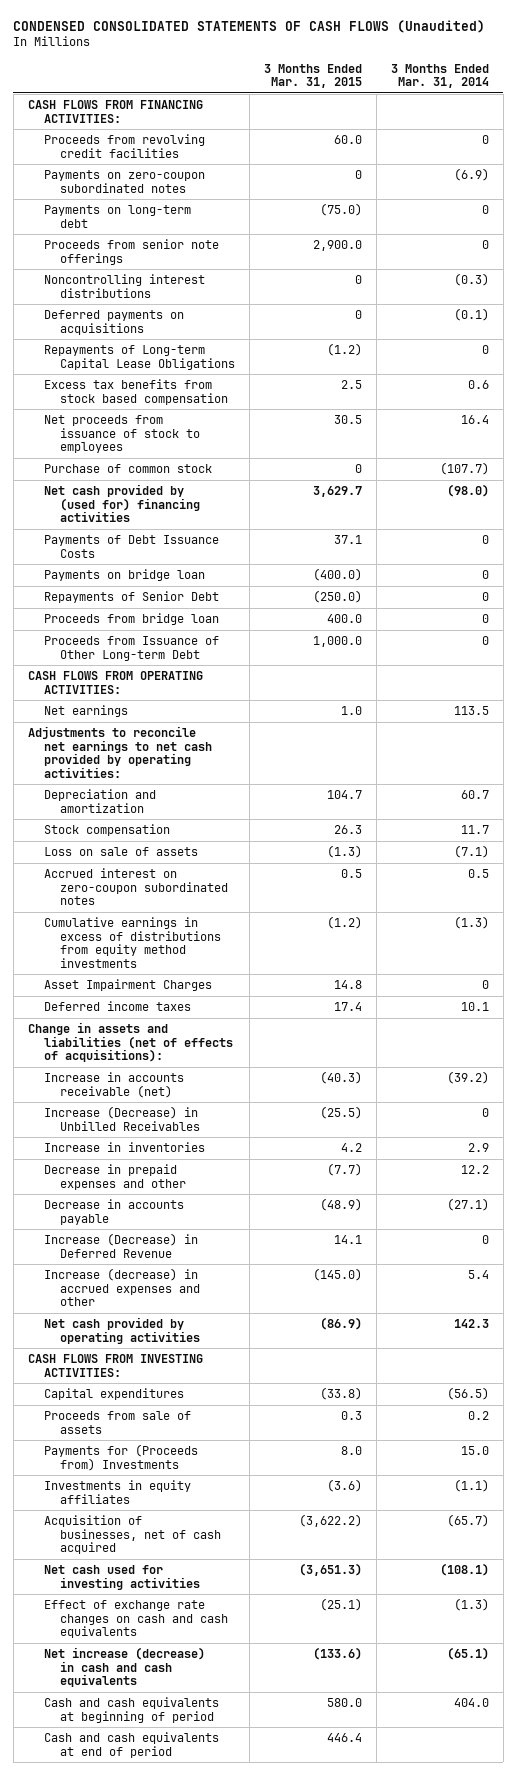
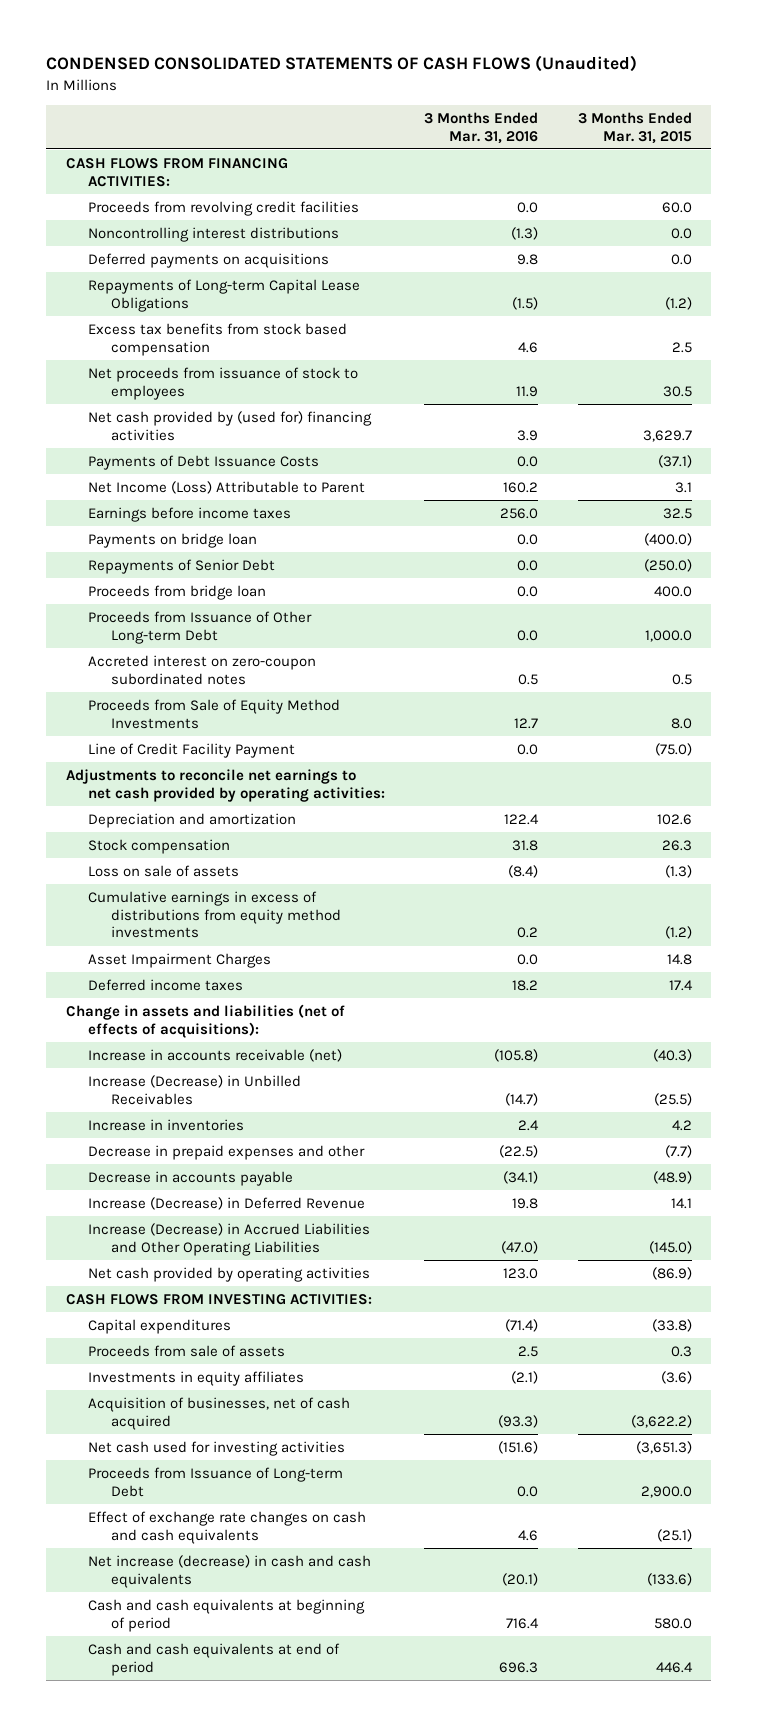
- | 3 Months Ended Mar. 31, 2015 | 3 Months Ended Mar. 31, 2014
+ | 3 Months Ended Mar. 31, 2016 | 3 Months Ended Mar. 31, 2015
- Payments on zero-coupon subordinated notes | 0 | (6.9)
- Payments on long-term debt | (75.0) | 0
- Proceeds from senior note offerings | 2,900.0 | 0
- Noncontrolling interest distributions | 0 | (0.3)
- Deferred payments on acquisitions | 0 | (0.1)
+ Noncontrolling interest distributions | (1.3) | 0.0
+ Deferred payments on acquisitions | 9.8 | 0.0
- Purchase of common stock | 0 | (107.7)
- Payments of Debt Issuance Costs | 37.1 | 0
+ Payments of Debt Issuance Costs | 0.0 | (37.1)
+ Net Income (Loss) Attributable to Parent | 160.2 | 3.1
+ Earnings before income taxes | 256.0 | 32.5
- CASH FLOWS FROM OPERATING ACTIVITIES:
- Net earnings | 1.0 | 113.5
+ Accreted interest on zero-coupon subordinated notes | 0.5 | 0.5
+ Proceeds from Sale of Equity Method Investments | 12.7 | 8.0
+ Line of Credit Facility Payment | 0.0 | (75.0)
- Depreciation and amortization | 104.7 | 60.7
+ Depreciation and amortization | 122.4 | 102.6
- Accrued interest on zero-coupon subordinated notes | 0.5 | 0.5
- Increase (decrease) in accrued expenses and other | (145.0) | 5.4
+ Increase (Decrease) in Accrued Liabilities and Other Operating Liabilities | (47.0) | (145.0)
- Payments for (Proceeds from) Investments | 8.0 | 15.0
+ Proceeds from Issuance of Long-term Debt | 0.0 | 2,900.0

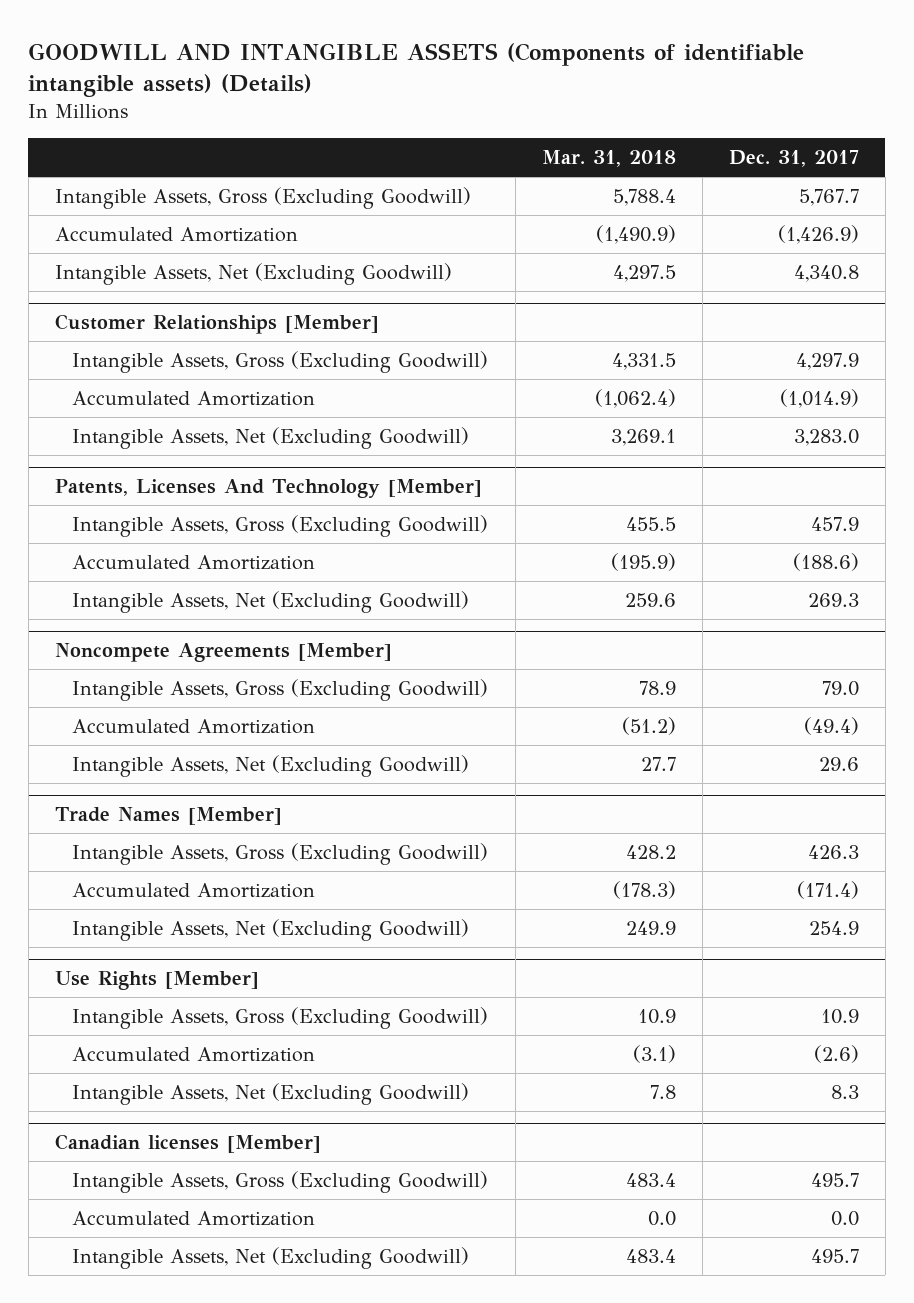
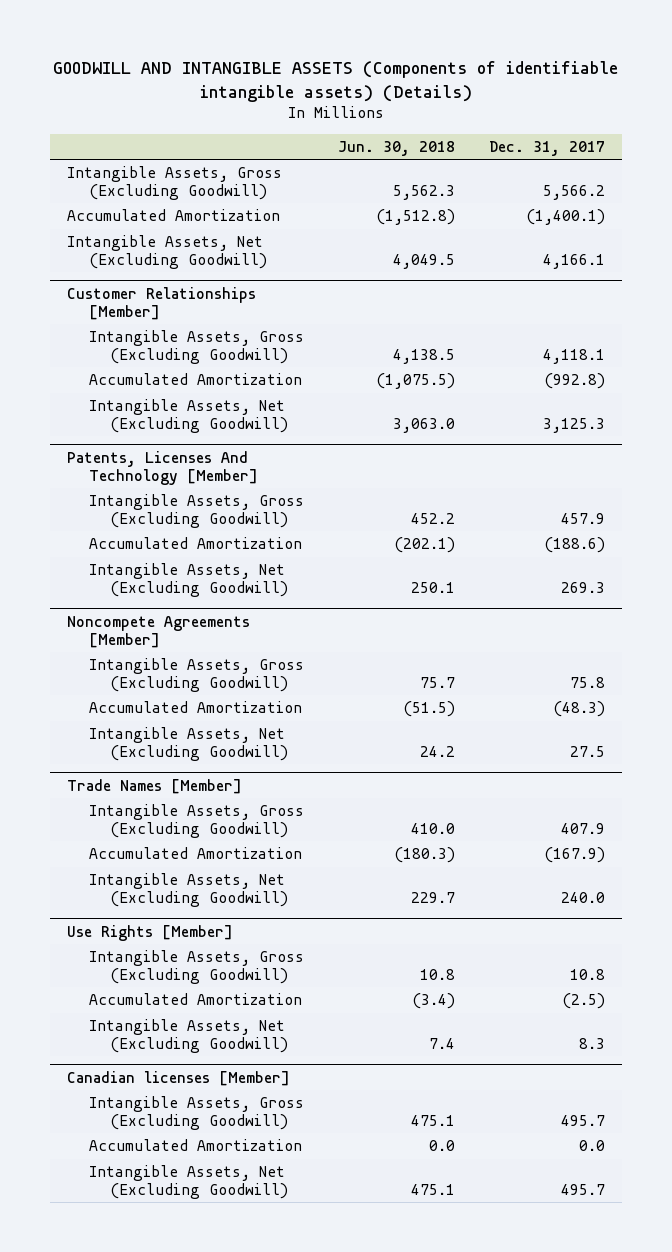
- | Mar. 31, 2018 | Dec. 31, 2017
+ | Jun. 30, 2018 | Dec. 31, 2017
- Intangible Assets, Gross (Excluding Goodwill) | 5,788.4 | 5,767.7
- Accumulated Amortization | (1,490.9) | (1,426.9)
- Intangible Assets, Net (Excluding Goodwill) | 4,297.5 | 4,340.8
+ Intangible Assets, Gross (Excluding Goodwill) | 5,562.3 | 5,566.2
+ Accumulated Amortization | (1,512.8) | (1,400.1)
+ Intangible Assets, Net (Excluding Goodwill) | 4,049.5 | 4,166.1
@ Customer Relationships [Member]
- Intangible Assets, Gross (Excluding Goodwill) | 4,331.5 | 4,297.9
- Accumulated Amortization | (1,062.4) | (1,014.9)
- Intangible Assets, Net (Excluding Goodwill) | 3,269.1 | 3,283.0
+ Intangible Assets, Gross (Excluding Goodwill) | 4,138.5 | 4,118.1
+ Accumulated Amortization | (1,075.5) | (992.8)
+ Intangible Assets, Net (Excluding Goodwill) | 3,063.0 | 3,125.3
@ Noncompete Agreements [Member]
- Intangible Assets, Gross (Excluding Goodwill) | 78.9 | 79.0
- Accumulated Amortization | (51.2) | (49.4)
- Intangible Assets, Net (Excluding Goodwill) | 27.7 | 29.6
+ Intangible Assets, Gross (Excluding Goodwill) | 75.7 | 75.8
+ Accumulated Amortization | (51.5) | (48.3)
+ Intangible Assets, Net (Excluding Goodwill) | 24.2 | 27.5
@ Trade Names [Member]
- Intangible Assets, Gross (Excluding Goodwill) | 428.2 | 426.3
- Accumulated Amortization | (178.3) | (171.4)
- Intangible Assets, Net (Excluding Goodwill) | 249.9 | 254.9
+ Intangible Assets, Gross (Excluding Goodwill) | 410.0 | 407.9
+ Accumulated Amortization | (180.3) | (167.9)
+ Intangible Assets, Net (Excluding Goodwill) | 229.7 | 240.0
@ Use Rights [Member]
- Intangible Assets, Gross (Excluding Goodwill) | 10.9 | 10.9
- Accumulated Amortization | (3.1) | (2.6)
+ Intangible Assets, Gross (Excluding Goodwill) | 10.8 | 10.8
+ Accumulated Amortization | (3.4) | (2.5)

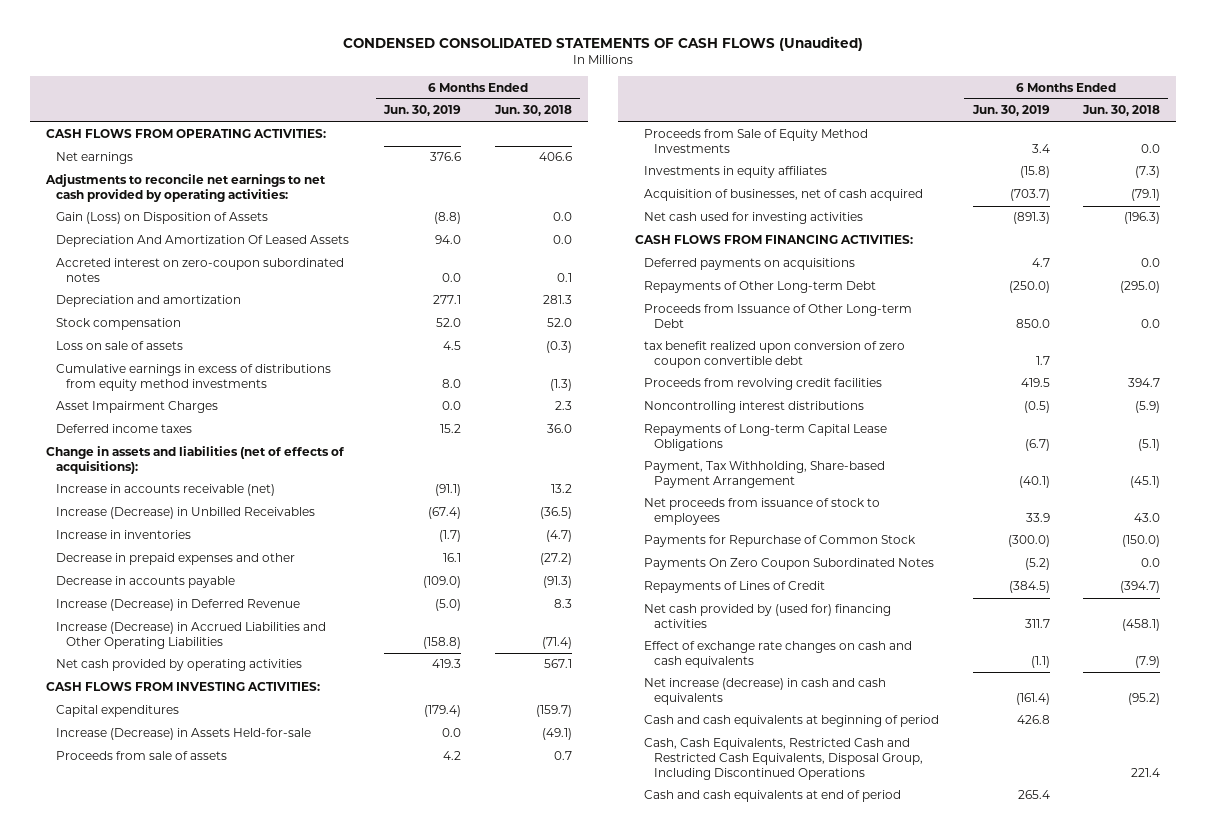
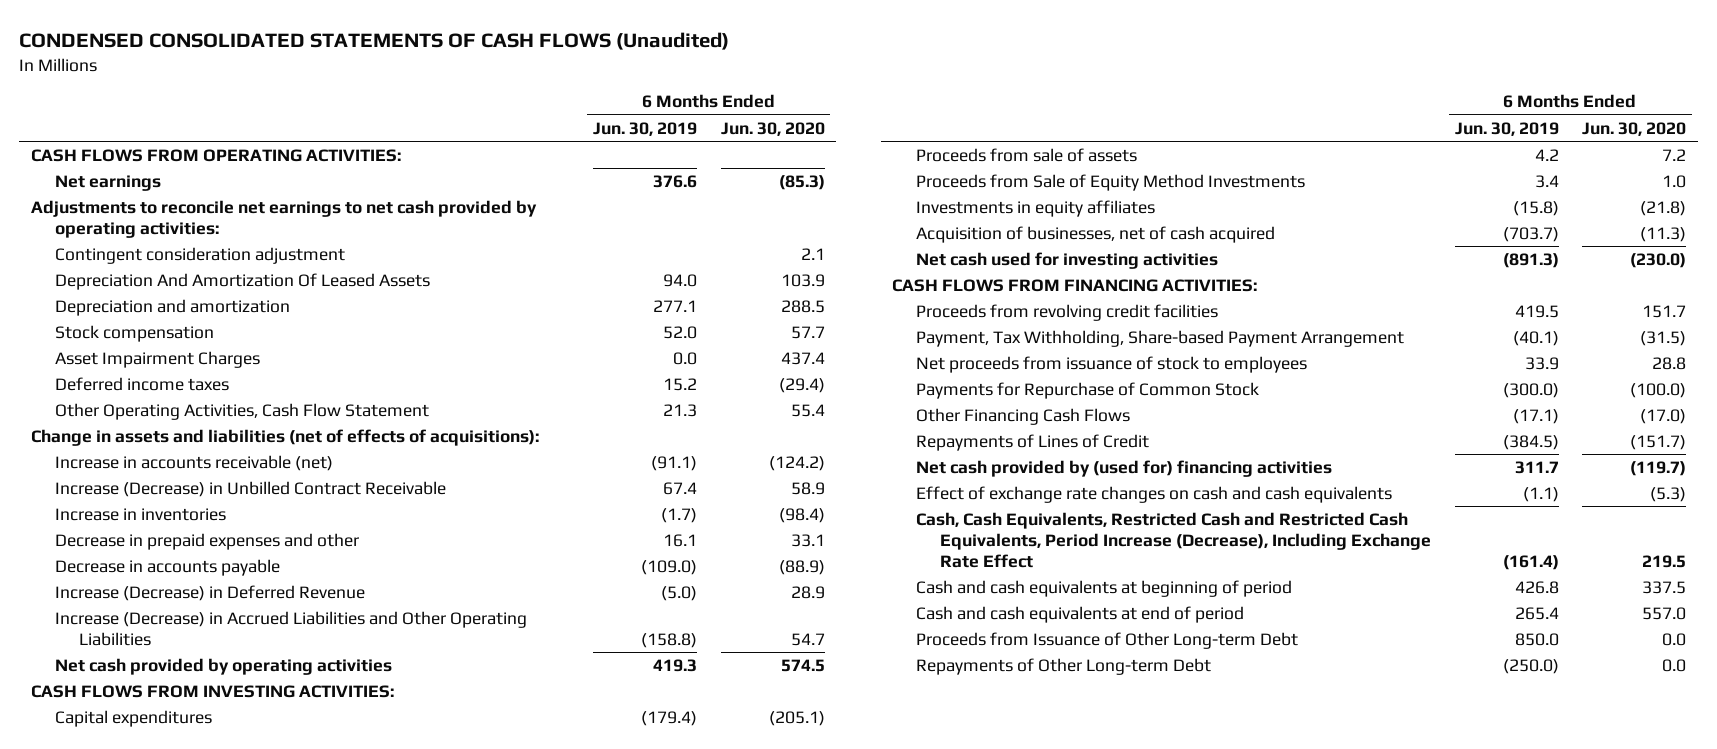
- | 6 Months Ended Jun. 30, 2019 | 6 Months Ended Jun. 30, 2018
+ | 6 Months Ended Jun. 30, 2019 | 6 Months Ended Jun. 30, 2020
- Gain (Loss) on Disposition of Assets | (8.8) | 0.0
+ Contingent consideration adjustment | | 2.1
- Accreted interest on zero-coupon subordinated notes | 0.0 | 0.1
- Loss on sale of assets | 4.5 | (0.3)
- Cumulative earnings in excess of distributions from equity method investments | 8.0 | (1.3)
+ Other Operating Activities, Cash Flow Statement | 21.3 | 55.4
- Increase (Decrease) in Unbilled Receivables | (67.4) | (36.5)
+ Increase (Decrease) in Unbilled Contract Receivable | 67.4 | 58.9
- Increase (Decrease) in Assets Held-for-sale | 0.0 | (49.1)
- Deferred payments on acquisitions | 4.7 | 0.0
- tax benefit realized upon conversion of zero coupon convertible debt | 1.7 |
- Noncontrolling interest distributions | (0.5) | (5.9)
- Repayments of Long-term Capital Lease Obligations | (6.7) | (5.1)
- Payments On Zero Coupon Subordinated Notes | (5.2) | 0.0
+ Other Financing Cash Flows | (17.1) | (17.0)
- Net increase (decrease) in cash and cash equivalents | (161.4) | (95.2)
+ Cash, Cash Equivalents, Restricted Cash and Restricted Cash Equivalents, Period Increase (Decrease), Including Exchange Rate Effect | (161.4) | 219.5
- Cash, Cash Equivalents, Restricted Cash and Restricted Cash Equivalents, Disposal Group, Including Discontinued Operations | | 221.4
moved down: Proceeds from Issuance of Other Long-term Debt | 850.0 | 0.0
moved down: Repayments of Other Long-term Debt | (250.0) | 0.0

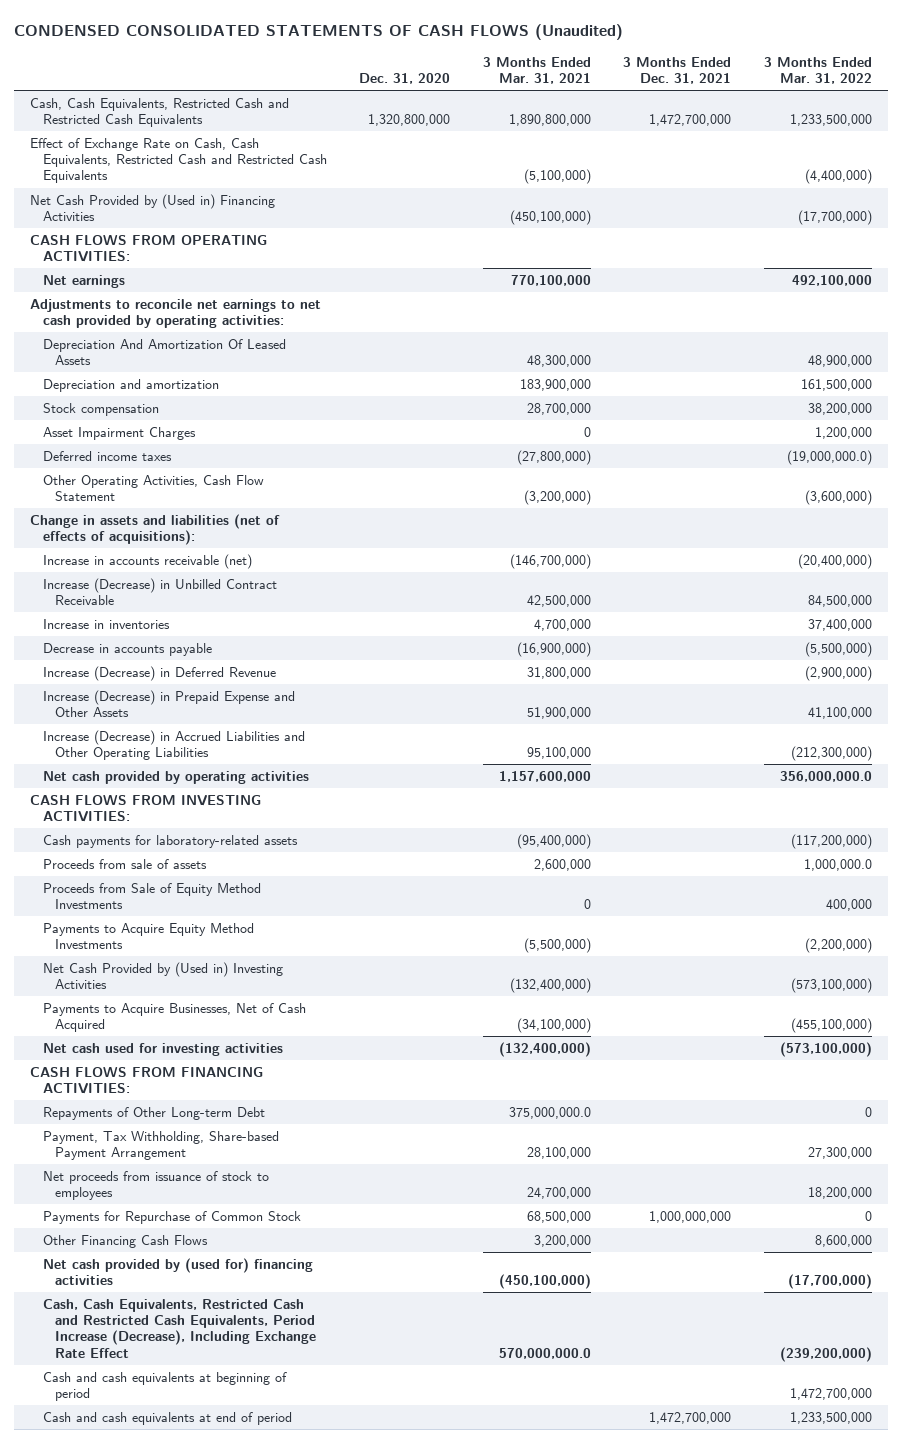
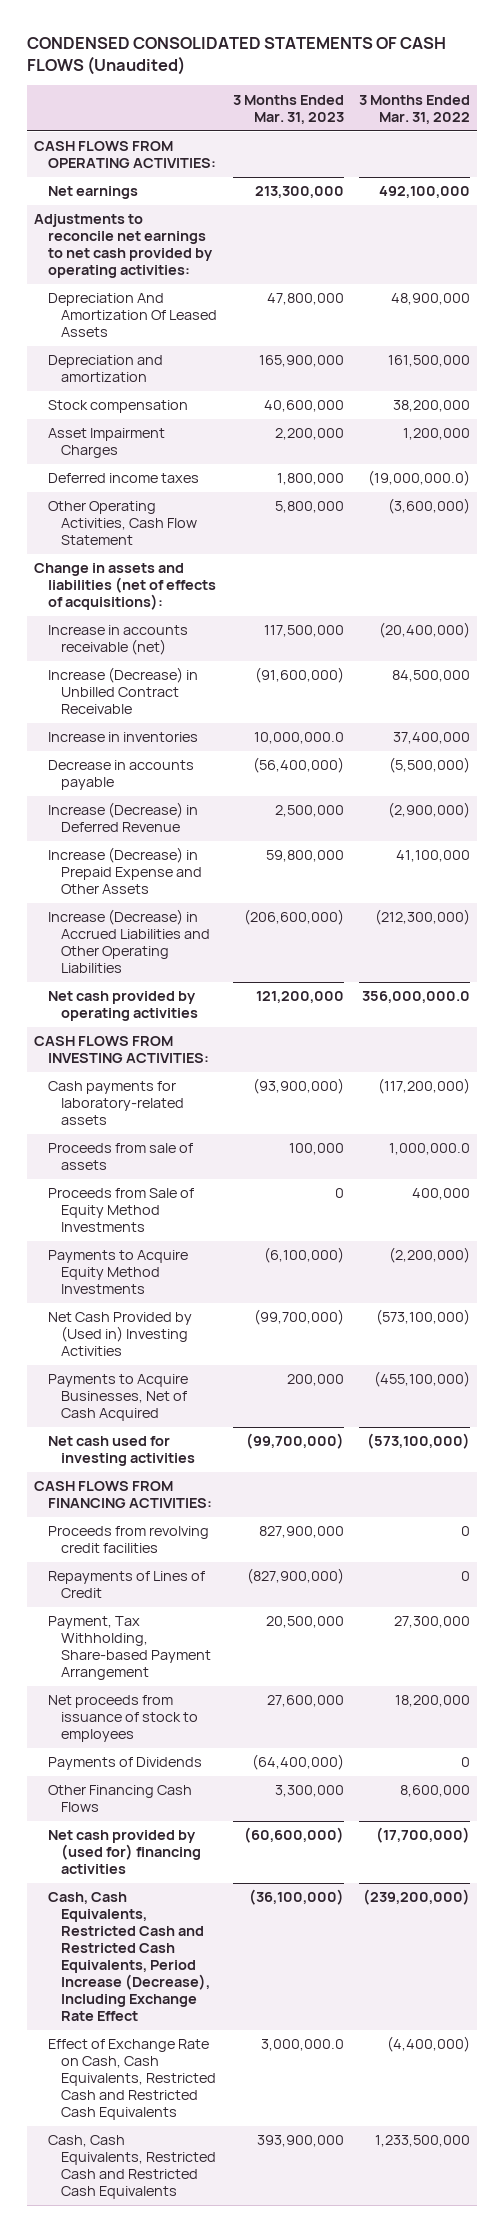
- | Dec. 31, 2020 | 3 Months Ended Mar. 31, 2021 | 3 Months Ended Dec. 31, 2021 | 3 Months Ended Mar. 31, 2022
+ | 3 Months Ended Mar. 31, 2023 | 3 Months Ended Mar. 31, 2022
- Net Cash Provided by (Used in) Financing Activities | | (450,100,000) | | (17,700,000)
- Repayments of Other Long-term Debt | | 375,000,000.0 | | 0
+ Proceeds from revolving credit facilities | 827,900,000 | 0
+ Repayments of Lines of Credit | (827,900,000) | 0
- Payments for Repurchase of Common Stock | | 68,500,000 | 1,000,000,000 | 0
+ Payments of Dividends | (64,400,000) | 0
- Cash and cash equivalents at beginning of period | | | | 1,472,700,000
- Cash and cash equivalents at end of period | | | 1,472,700,000 | 1,233,500,000
moved down: Effect of Exchange Rate on Cash, Cash Equivalents, Restricted Cash and Restricted Cash Equivalents | 3,000,000.0 | (4,400,000)
moved down: Cash, Cash Equivalents, Restricted Cash and Restricted Cash Equivalents | 393,900,000 | 1,233,500,000

